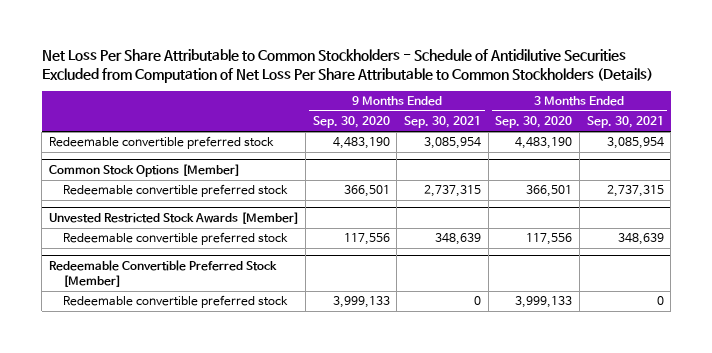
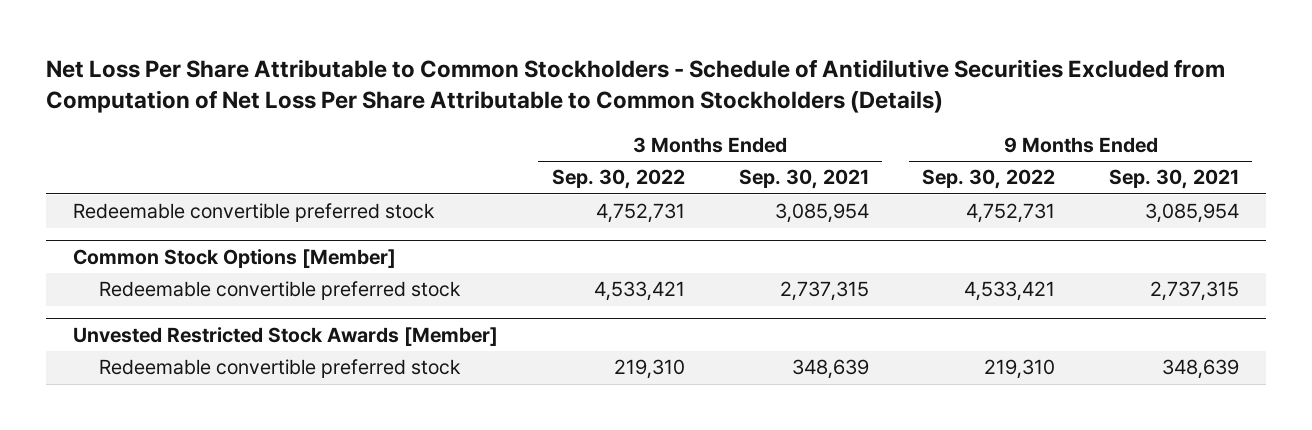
- | 9 Months Ended Sep. 30, 2020 | 9 Months Ended Sep. 30, 2021 | 3 Months Ended Sep. 30, 2020 | 3 Months Ended Sep. 30, 2021
+ | 3 Months Ended Sep. 30, 2022 | 3 Months Ended Sep. 30, 2021 | 9 Months Ended Sep. 30, 2022 | 9 Months Ended Sep. 30, 2021
- Redeemable Convertible Preferred Stock [Member]
- Redeemable convertible preferred stock | 3,999,133 | 0 | 3,999,133 | 0

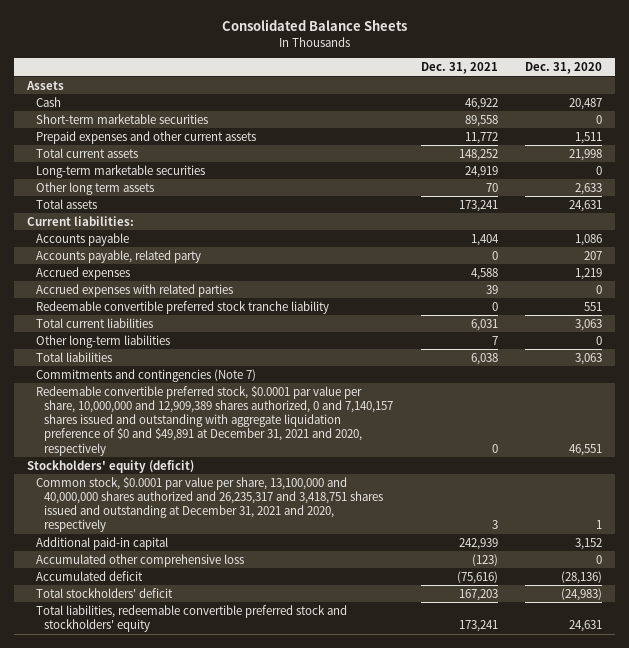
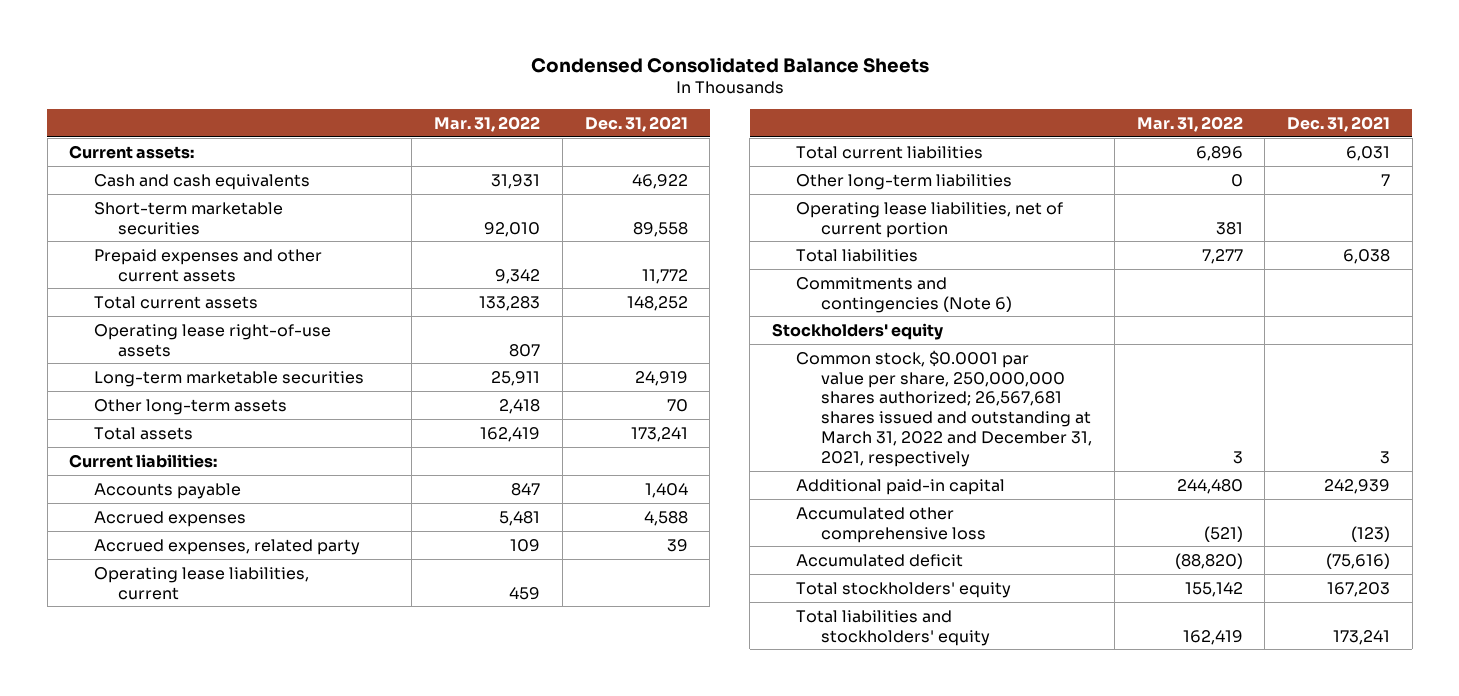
- Consolidated Balance Sheets
+ Condensed Consolidated Balance Sheets
- | Dec. 31, 2021 | Dec. 31, 2020
+ | Mar. 31, 2022 | Dec. 31, 2021
- Assets
- Cash | 46,922 | 20,487
+ Current assets:
+ Cash and cash equivalents | 31,931 | 46,922
+ Operating lease right-of-use assets | 807 |
- Other long term assets | 70 | 2,633
+ Other long-term assets | 2,418 | 70
- Accounts payable, related party | 0 | 207
- Accrued expenses with related parties | 39 | 0
- Redeemable convertible preferred stock tranche liability | 0 | 551
+ Accrued expenses, related party | 109 | 39
+ Operating lease liabilities, current | 459 |
+ Operating lease liabilities, net of current portion | 381 |
- Commitments and contingencies (Note 7)
- Redeemable convertible preferred stock, $0.0001 par value per share, 10,000,000 and 12,909,389 shares authorized, 0 and 7,140,157 shares issued and outstanding with aggregate liquidation preference of $0 and $49,891 at December 31, 2021 and 2020, respectively | 0 | 46,551
- Stockholders' equity (deficit)
- Common stock, $0.0001 par value per share, 13,100,000 and 40,000,000 shares authorized and 26,235,317 and 3,418,751 shares issued and outstanding at December 31, 2021 and 2020, respectively | 3 | 1
+ Commitments and contingencies (Note 6)
+ Stockholders' equity
+ Common stock, $0.0001 par value per share, 250,000,000 shares authorized; 26,567,681 shares issued and outstanding at March 31, 2022 and December 31, 2021, respectively | 3 | 3
- Total stockholders' deficit | 167,203 | (24,983)
- Total liabilities, redeemable convertible preferred stock and stockholders' equity | 173,241 | 24,631
+ Total stockholders' equity | 155,142 | 167,203
+ Total liabilities and stockholders' equity | 162,419 | 173,241

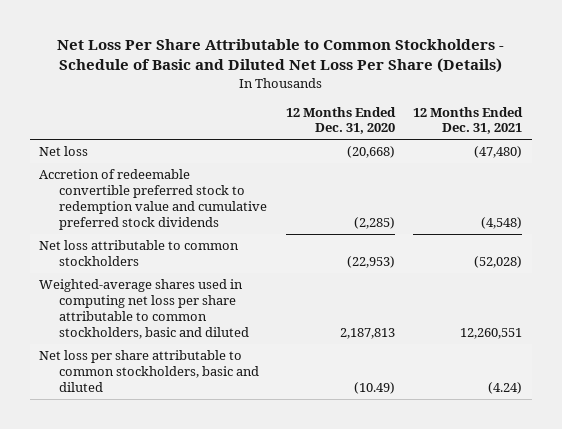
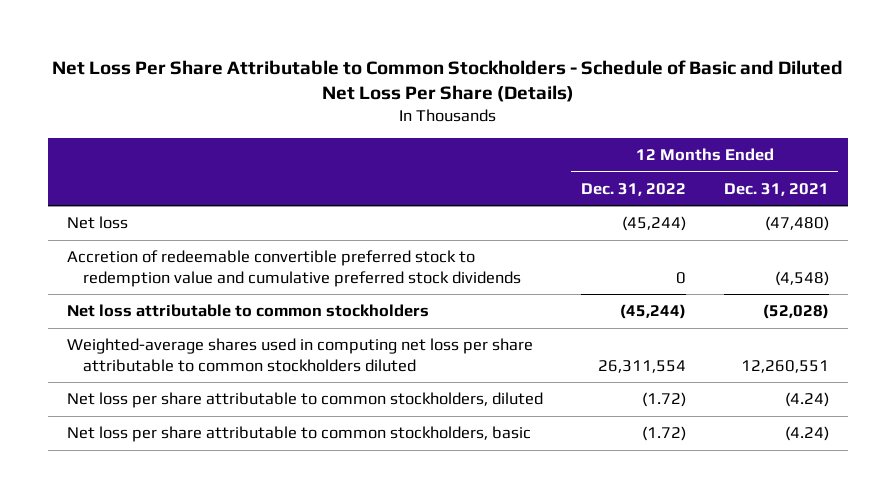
- | 12 Months Ended Dec. 31, 2020 | 12 Months Ended Dec. 31, 2021
+ | 12 Months Ended Dec. 31, 2022 | 12 Months Ended Dec. 31, 2021
- Weighted-average shares used in computing net loss per share attributable to common stockholders, basic and diluted | 2,187,813 | 12,260,551
- Net loss per share attributable to common stockholders, basic and diluted | (10.49) | (4.24)
+ Weighted-average shares used in computing net loss per share attributable to common stockholders diluted | 26,311,554 | 12,260,551
+ Net loss per share attributable to common stockholders, diluted | (1.72) | (4.24)
+ Net loss per share attributable to common stockholders, basic | (1.72) | (4.24)

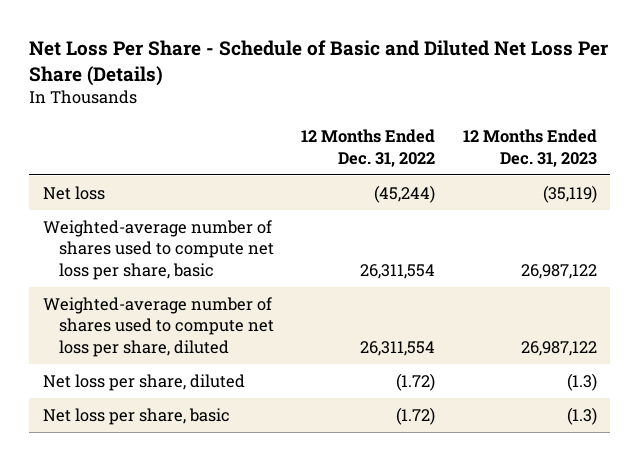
- Net Loss Per Share Attributable to Common Stockholders - Schedule of Basic and Diluted Net Loss Per Share (Details)
+ Net Loss Per Share - Schedule of Basic and Diluted Net Loss Per Share (Details)
- | 12 Months Ended Dec. 31, 2022 | 12 Months Ended Dec. 31, 2021
+ | 12 Months Ended Dec. 31, 2022 | 12 Months Ended Dec. 31, 2023
- Accretion of redeemable convertible preferred stock to redemption value and cumulative preferred stock dividends | 0 | (4,548)
- Net loss attributable to common stockholders | (45,244) | (52,028)
- Weighted-average shares used in computing net loss per share attributable to common stockholders diluted | 26,311,554 | 12,260,551
- Net loss per share attributable to common stockholders, diluted | (1.72) | (4.24)
- Net loss per share attributable to common stockholders, basic | (1.72) | (4.24)
+ Weighted-average number of shares used to compute net loss per share, basic | 26,311,554 | 26,987,122
+ Weighted-average number of shares used to compute net loss per share, diluted | 26,311,554 | 26,987,122
+ Net loss per share, diluted | (1.72) | (1.3)
+ Net loss per share, basic | (1.72) | (1.3)

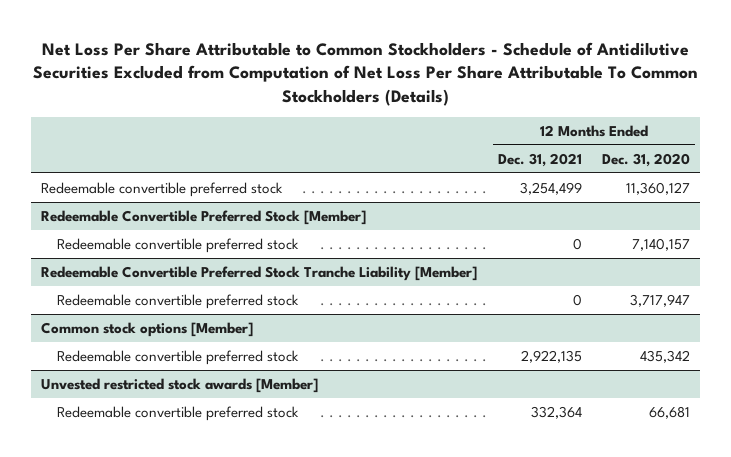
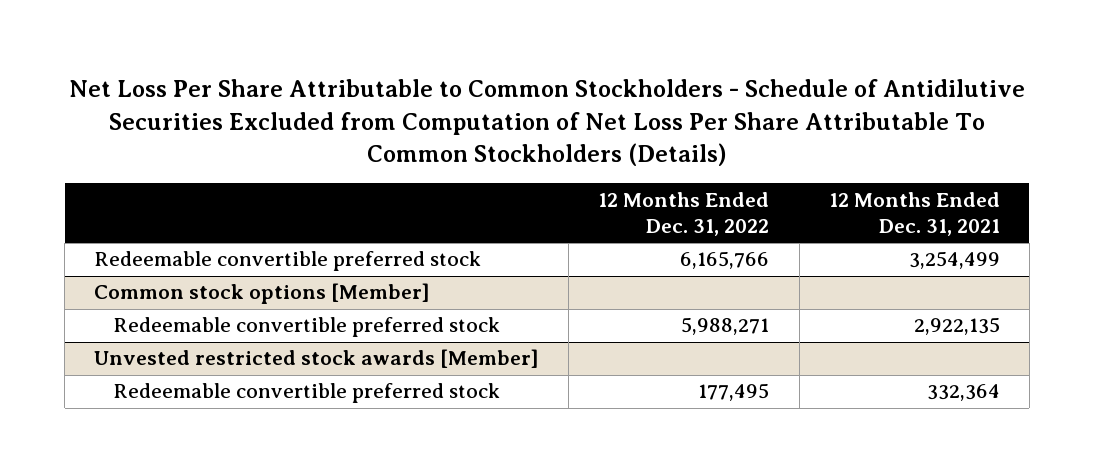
- | 12 Months Ended Dec. 31, 2021 | 12 Months Ended Dec. 31, 2020
+ | 12 Months Ended Dec. 31, 2022 | 12 Months Ended Dec. 31, 2021
- Redeemable Convertible Preferred Stock [Member]
- Redeemable convertible preferred stock | 0 | 7,140,157
- Redeemable Convertible Preferred Stock Tranche Liability [Member]
- Redeemable convertible preferred stock | 0 | 3,717,947

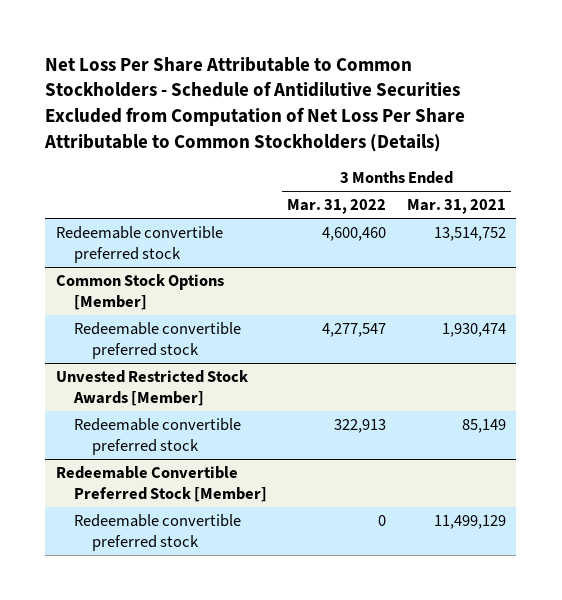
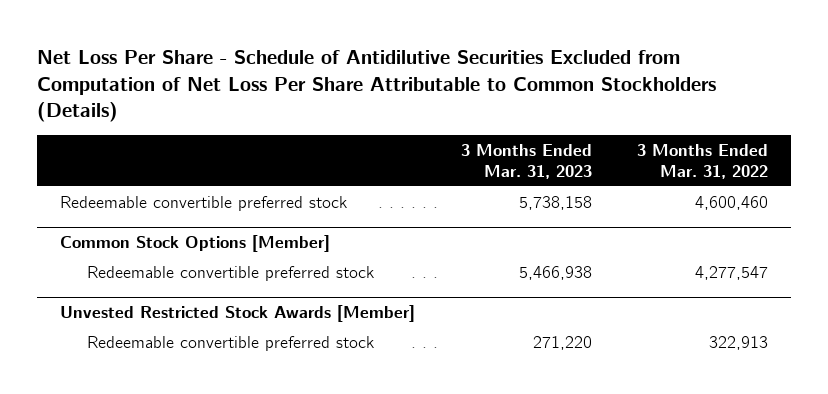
- Net Loss Per Share Attributable to Common Stockholders - Schedule of Antidilutive Securities Excluded from Computation of Net Loss Per Share Attributable to Common Stockholders (Details)
+ Net Loss Per Share - Schedule of Antidilutive Securities Excluded from Computation of Net Loss Per Share Attributable to Common Stockholders (Details)
- | 3 Months Ended Mar. 31, 2022 | 3 Months Ended Mar. 31, 2021
+ | 3 Months Ended Mar. 31, 2023 | 3 Months Ended Mar. 31, 2022
- Redeemable Convertible Preferred Stock [Member]
- Redeemable convertible preferred stock | 0 | 11,499,129

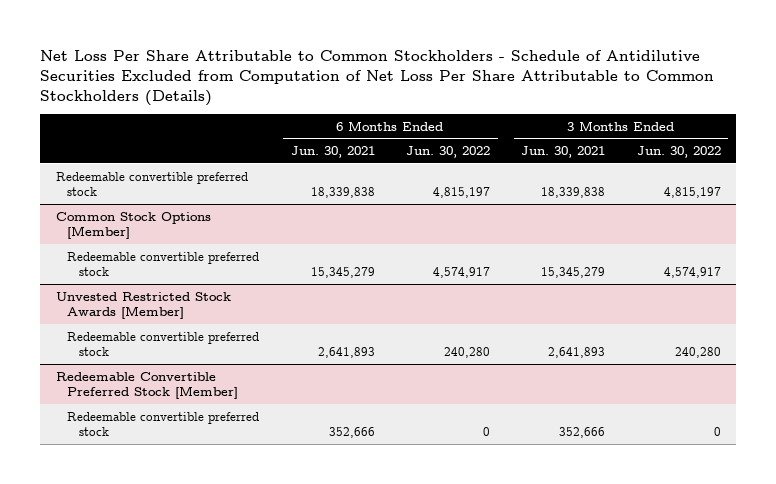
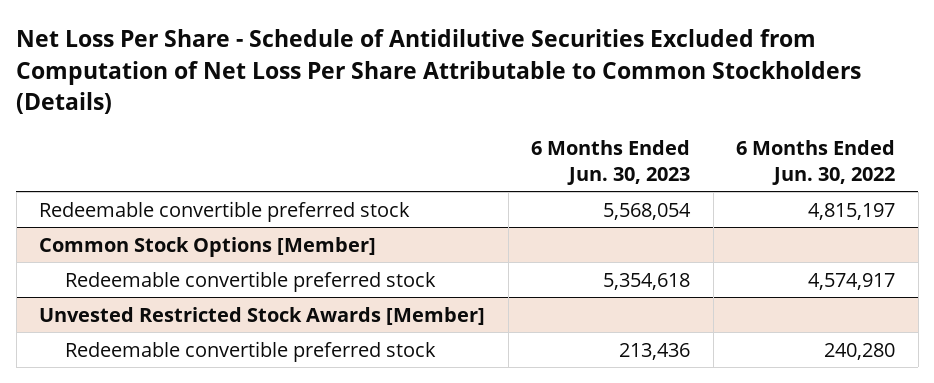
- Net Loss Per Share Attributable to Common Stockholders - Schedule of Antidilutive Securities Excluded from Computation of Net Loss Per Share Attributable to Common Stockholders (Details)
+ Net Loss Per Share - Schedule of Antidilutive Securities Excluded from Computation of Net Loss Per Share Attributable to Common Stockholders (Details)
- | 6 Months Ended Jun. 30, 2021 | 6 Months Ended Jun. 30, 2022 | 3 Months Ended Jun. 30, 2021 | 3 Months Ended Jun. 30, 2022
+ | 6 Months Ended Jun. 30, 2023 | 6 Months Ended Jun. 30, 2022
- Redeemable Convertible Preferred Stock [Member]
- Redeemable convertible preferred stock | 352,666 | 0 | 352,666 | 0

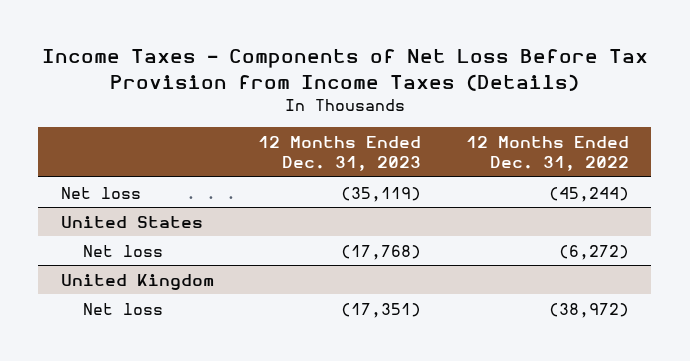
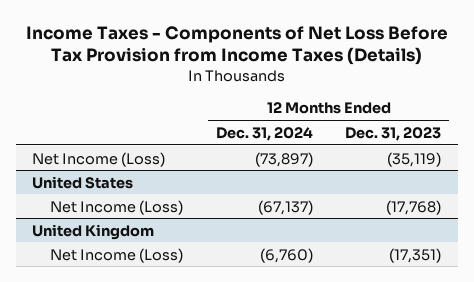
- | 12 Months Ended Dec. 31, 2023 | 12 Months Ended Dec. 31, 2022
+ | 12 Months Ended Dec. 31, 2024 | 12 Months Ended Dec. 31, 2023
- Net loss | (35,119) | (45,244)
+ Net Income (Loss) | (73,897) | (35,119)
@ United States
- Net loss | (17,768) | (6,272)
+ Net Income (Loss) | (67,137) | (17,768)
@ United Kingdom
- Net loss | (17,351) | (38,972)
+ Net Income (Loss) | (6,760) | (17,351)

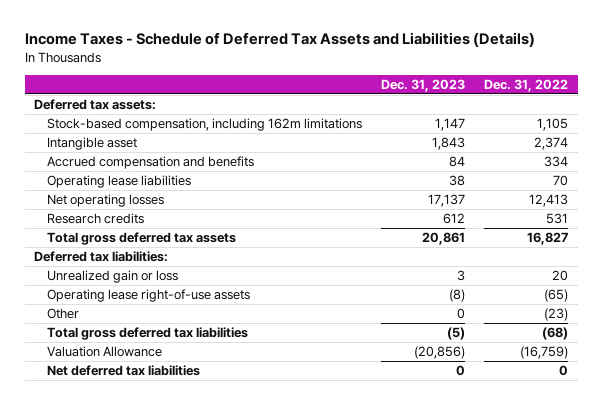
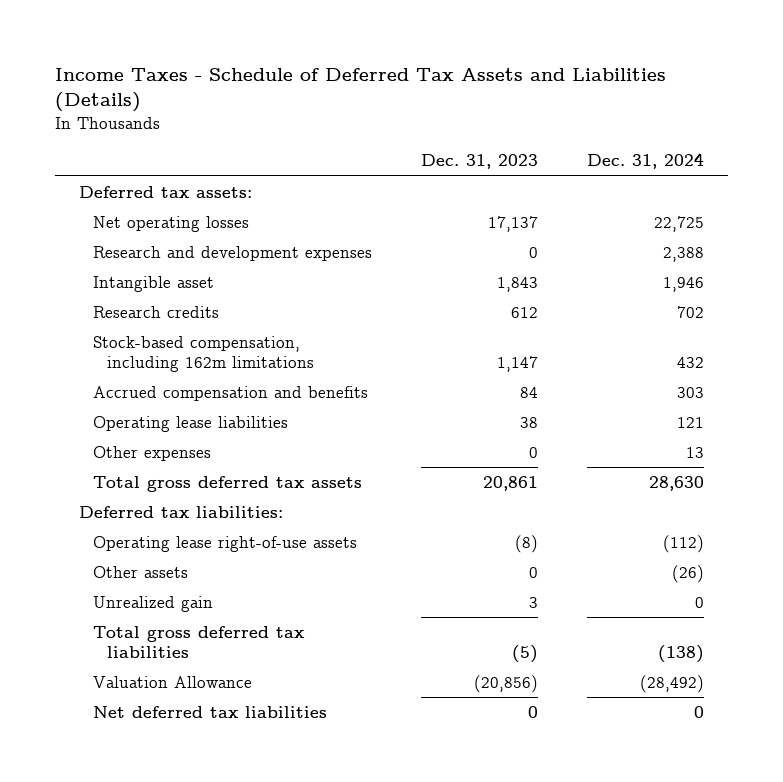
- | Dec. 31, 2023 | Dec. 31, 2022
+ | Dec. 31, 2023 | Dec. 31, 2024
moved up: Net operating losses | 17,137 | 22,725
+ Research and development expenses | 0 | 2,388
moved up: Research credits | 612 | 702
moved down: Stock-based compensation, including 162m limitations | 1,147 | 432
+ Other expenses | 0 | 13
- Unrealized gain or loss | 3 | 20
- Other | 0 | (23)
+ Other assets | 0 | (26)
+ Unrealized gain | 3 | 0

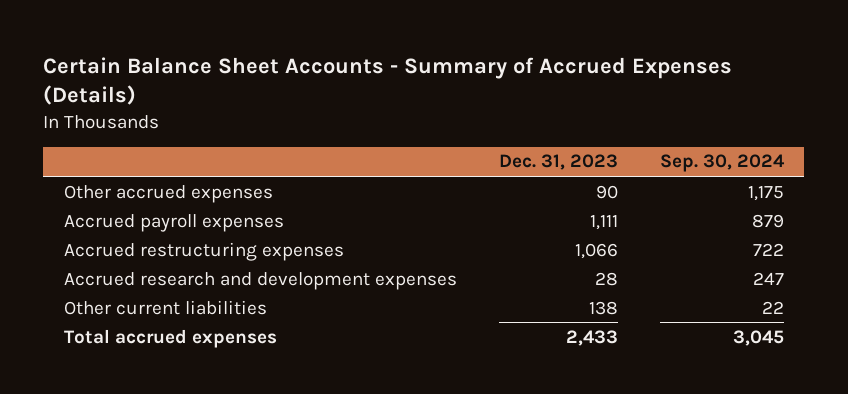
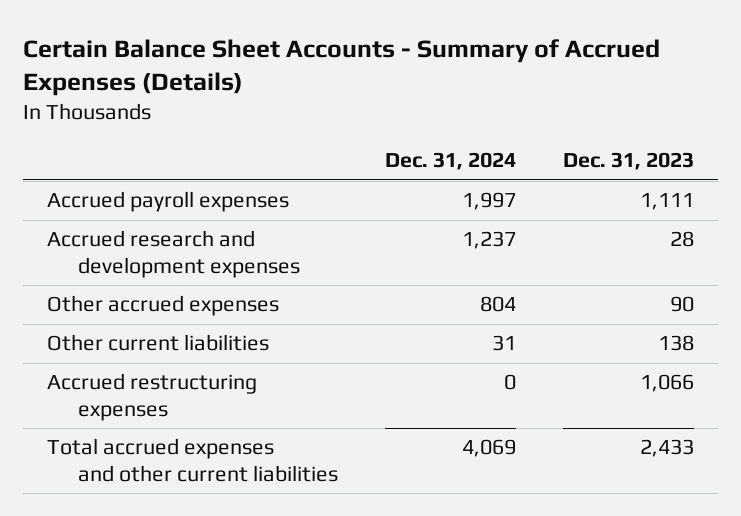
- | Dec. 31, 2023 | Sep. 30, 2024
+ | Dec. 31, 2024 | Dec. 31, 2023
moved down: Other accrued expenses | 804 | 90
- Total accrued expenses | 2,433 | 3,045
moved down: Accrued restructuring expenses | 0 | 1,066
+ Total accrued expenses and other current liabilities | 4,069 | 2,433

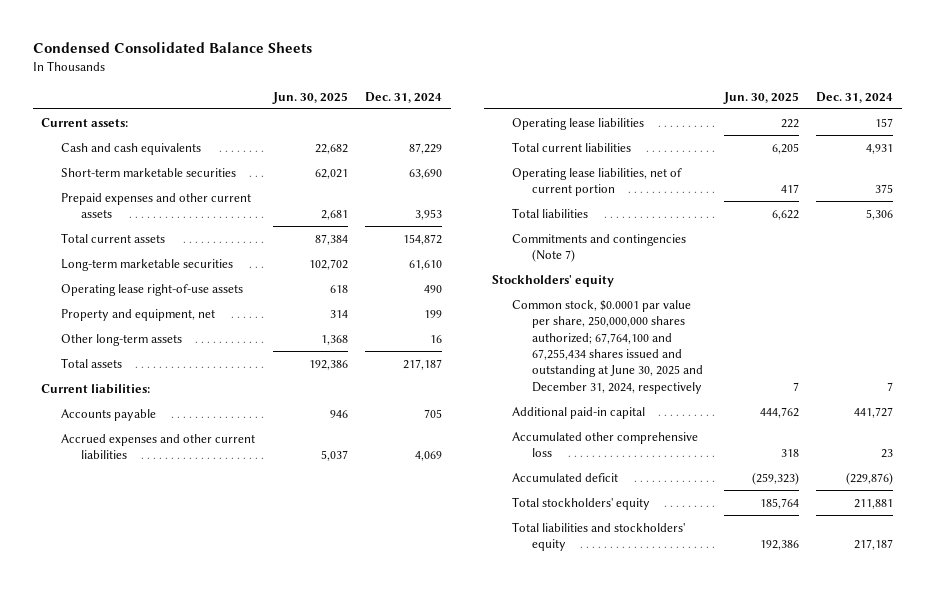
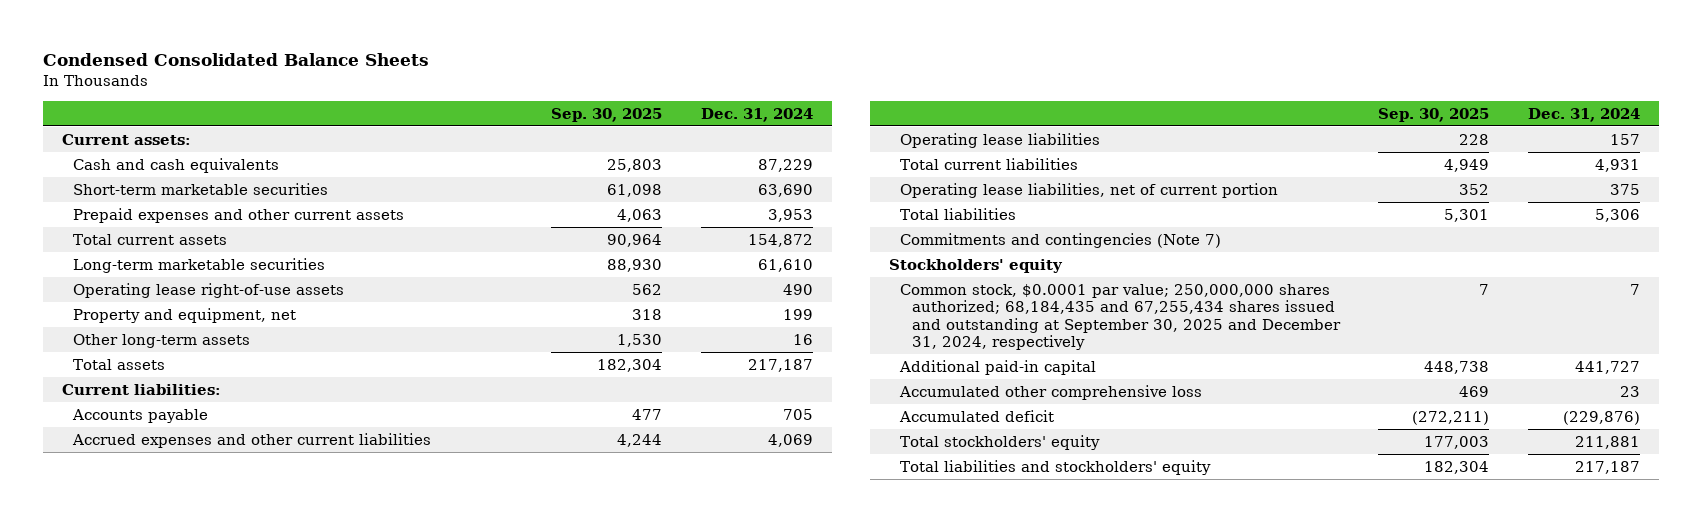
- | Jun. 30, 2025 | Dec. 31, 2024
+ | Sep. 30, 2025 | Dec. 31, 2024
- Common stock, $0.0001 par value per share, 250,000,000 shares authorized; 67,764,100 and 67,255,434 shares issued and outstanding at June 30, 2025 and December 31, 2024, respectively | 7 | 7
+ Common stock, $0.0001 par value; 250,000,000 shares authorized; 68,184,435 and 67,255,434 shares issued and outstanding at September 30, 2025 and December 31, 2024, respectively | 7 | 7

